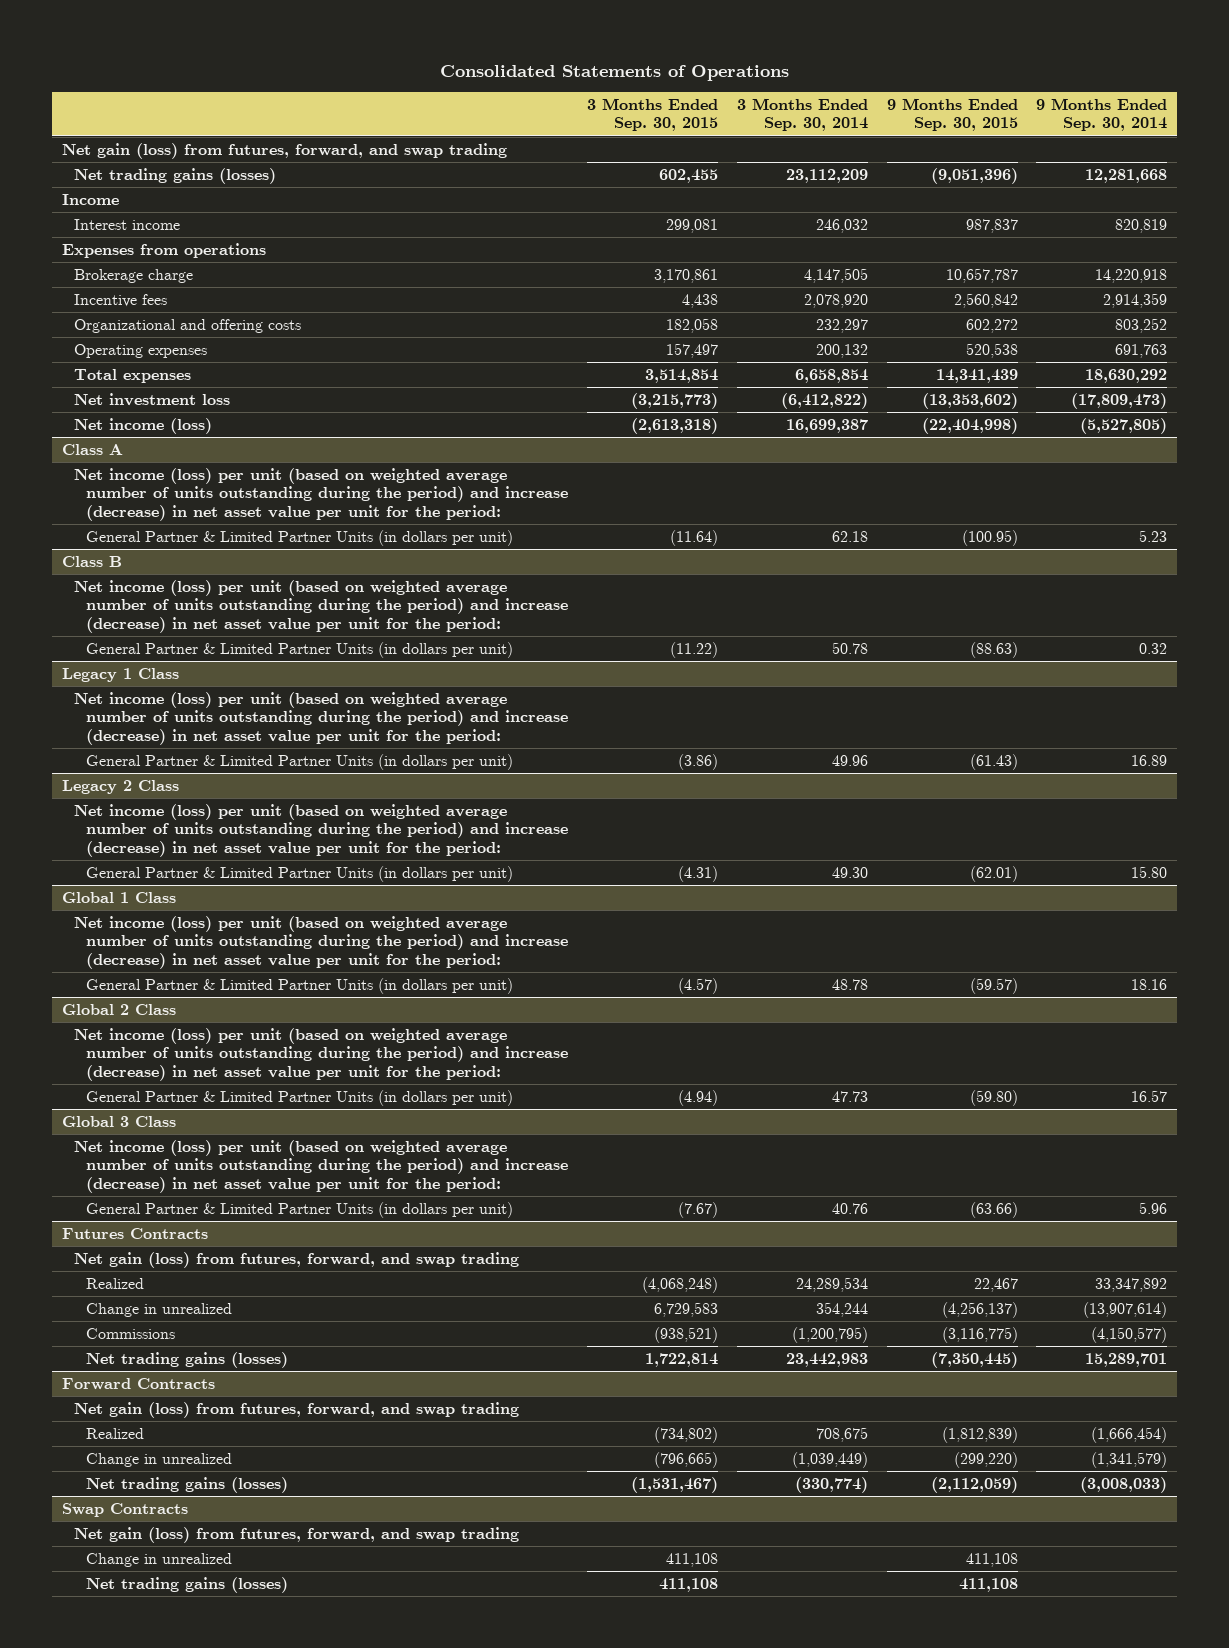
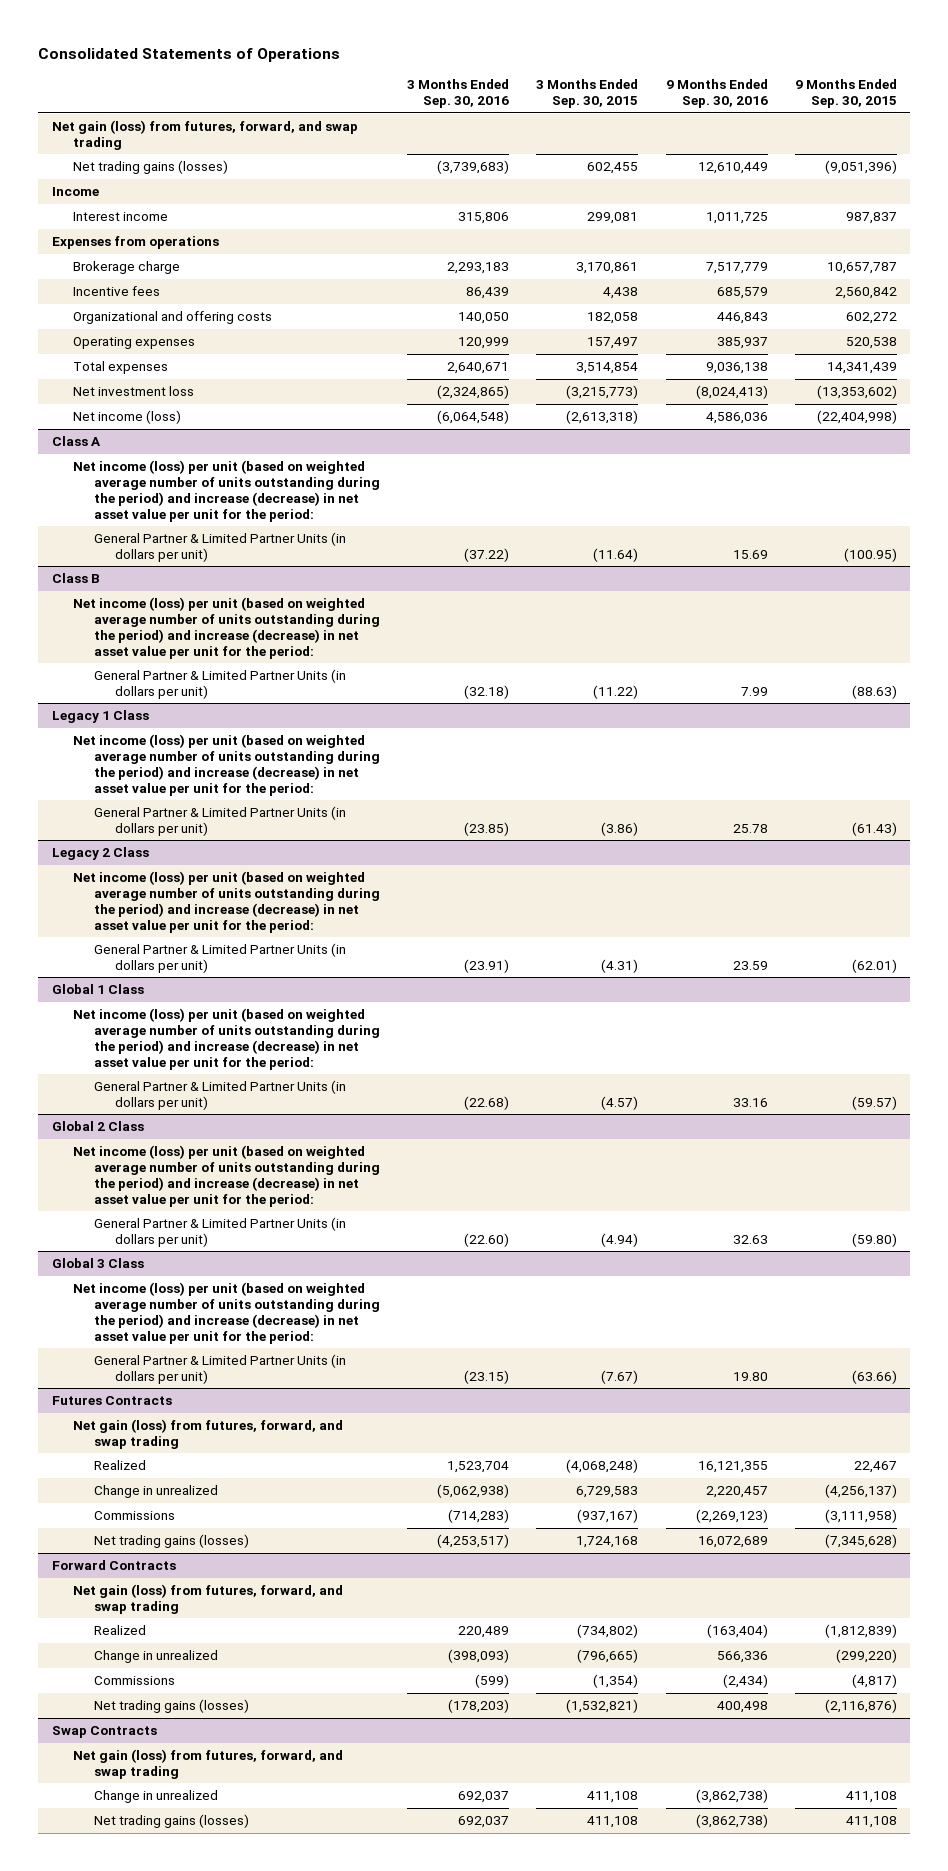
- | 3 Months Ended Sep. 30, 2015 | 3 Months Ended Sep. 30, 2014 | 9 Months Ended Sep. 30, 2015 | 9 Months Ended Sep. 30, 2014
+ | 3 Months Ended Sep. 30, 2016 | 3 Months Ended Sep. 30, 2015 | 9 Months Ended Sep. 30, 2016 | 9 Months Ended Sep. 30, 2015
@ Futures Contracts
- Commissions | (938,521) | (1,200,795) | (3,116,775) | (4,150,577)
- Net trading gains (losses) | 1,722,814 | 23,442,983 | (7,350,445) | 15,289,701
+ Commissions | (714,283) | (937,167) | (2,269,123) | (3,111,958)
+ Net trading gains (losses) | (4,253,517) | 1,724,168 | 16,072,689 | (7,345,628)
@ Forward Contracts
- Net trading gains (losses) | (1,531,467) | (330,774) | (2,112,059) | (3,008,033)
+ Commissions | (599) | (1,354) | (2,434) | (4,817)
+ Net trading gains (losses) | (178,203) | (1,532,821) | 400,498 | (2,116,876)

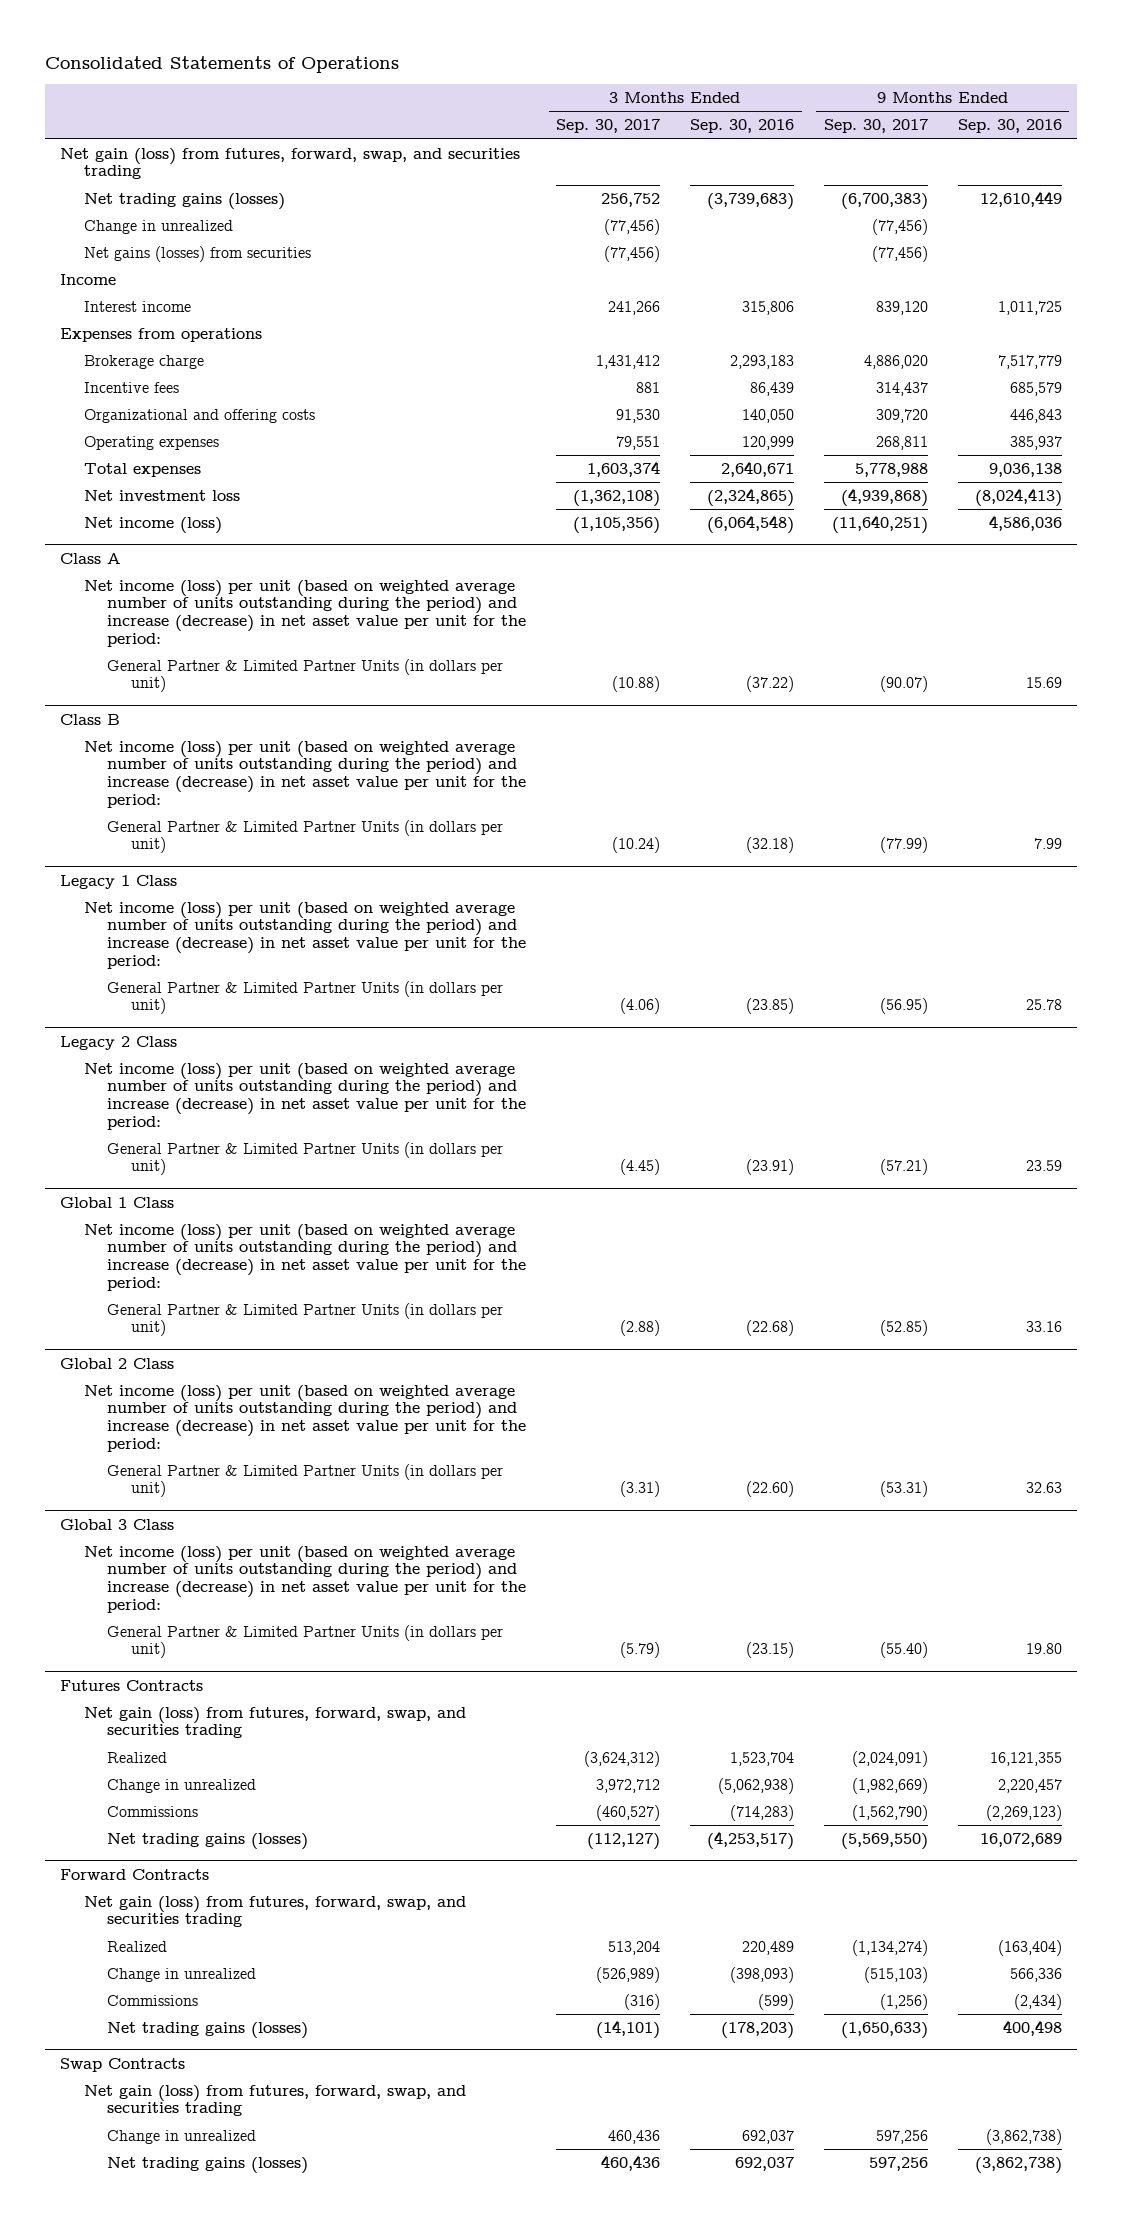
- | 3 Months Ended Sep. 30, 2016 | 3 Months Ended Sep. 30, 2015 | 9 Months Ended Sep. 30, 2016 | 9 Months Ended Sep. 30, 2015
+ | 3 Months Ended Sep. 30, 2017 | 3 Months Ended Sep. 30, 2016 | 9 Months Ended Sep. 30, 2017 | 9 Months Ended Sep. 30, 2016
- Net gain (loss) from futures, forward, and swap trading
+ Net gain (loss) from futures, forward, swap, and securities trading
+ Change in unrealized | (77,456) | | (77,456) |
+ Net gains (losses) from securities | (77,456) | | (77,456) |
@ Futures Contracts
- Net gain (loss) from futures, forward, and swap trading
+ Net gain (loss) from futures, forward, swap, and securities trading
@ Forward Contracts
- Net gain (loss) from futures, forward, and swap trading
+ Net gain (loss) from futures, forward, swap, and securities trading
@ Swap Contracts
- Net gain (loss) from futures, forward, and swap trading
+ Net gain (loss) from futures, forward, swap, and securities trading

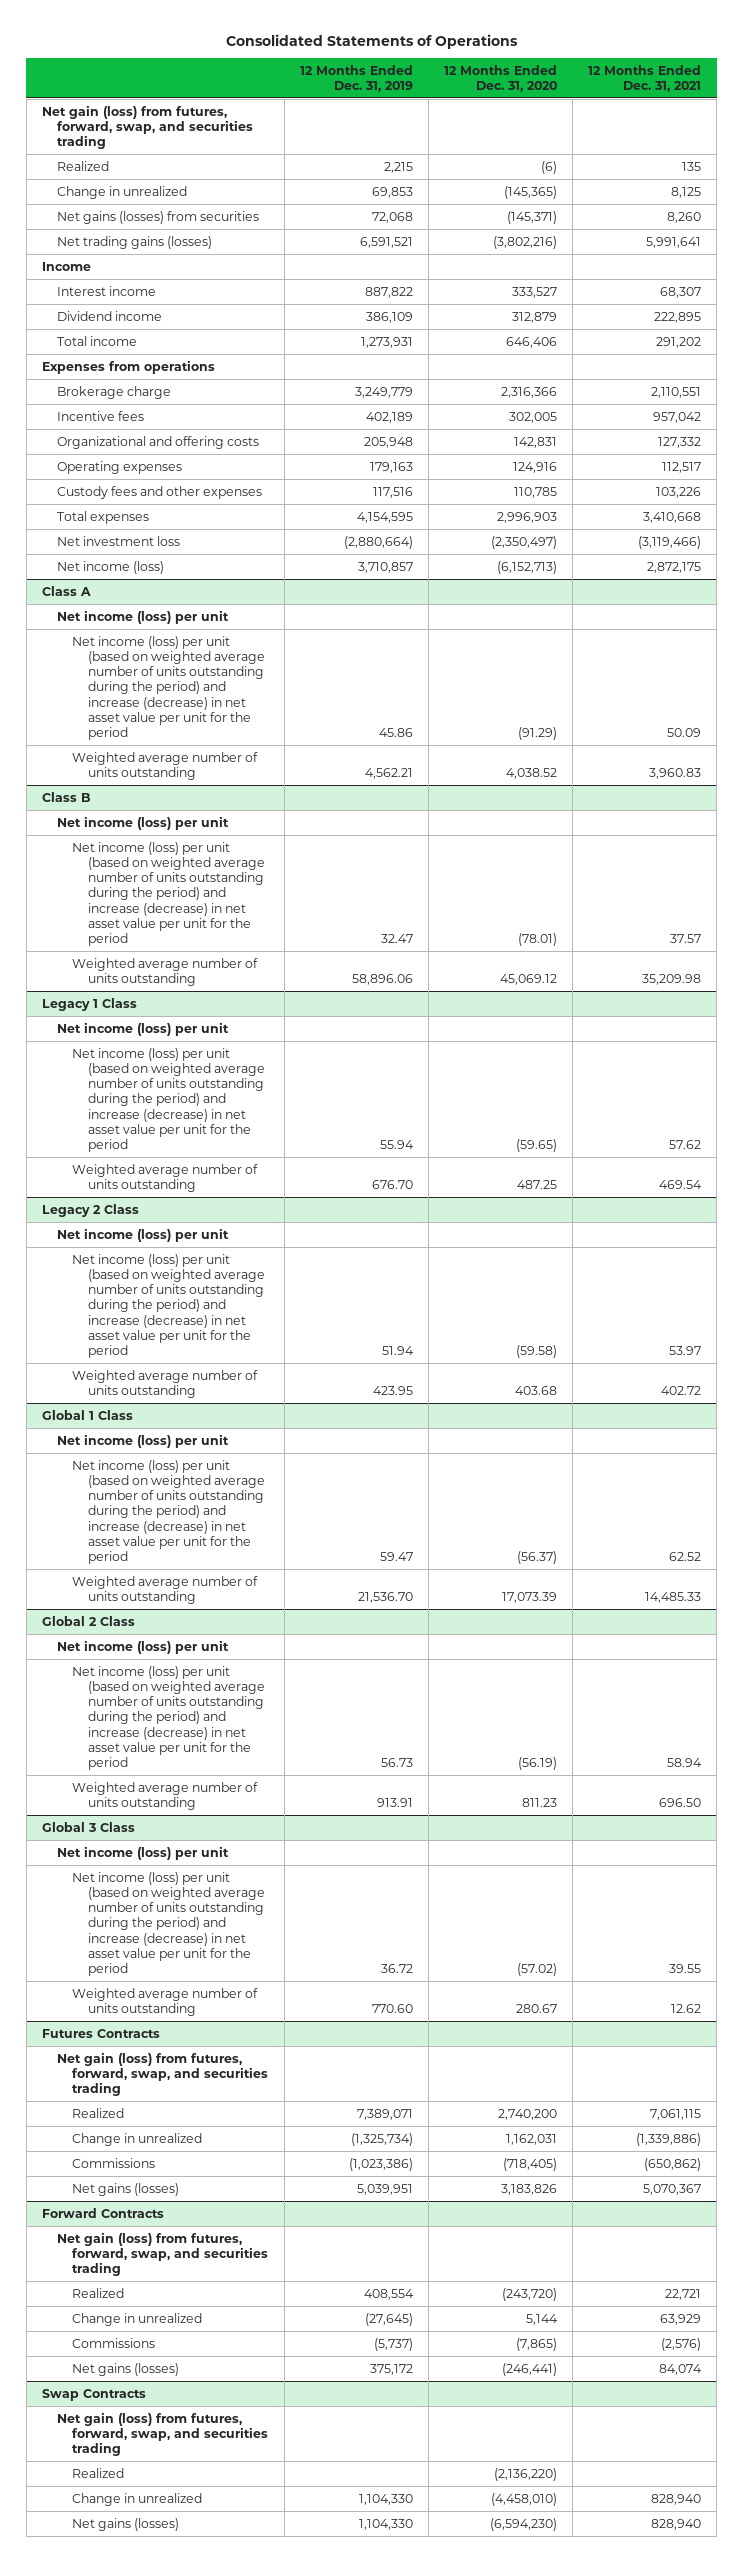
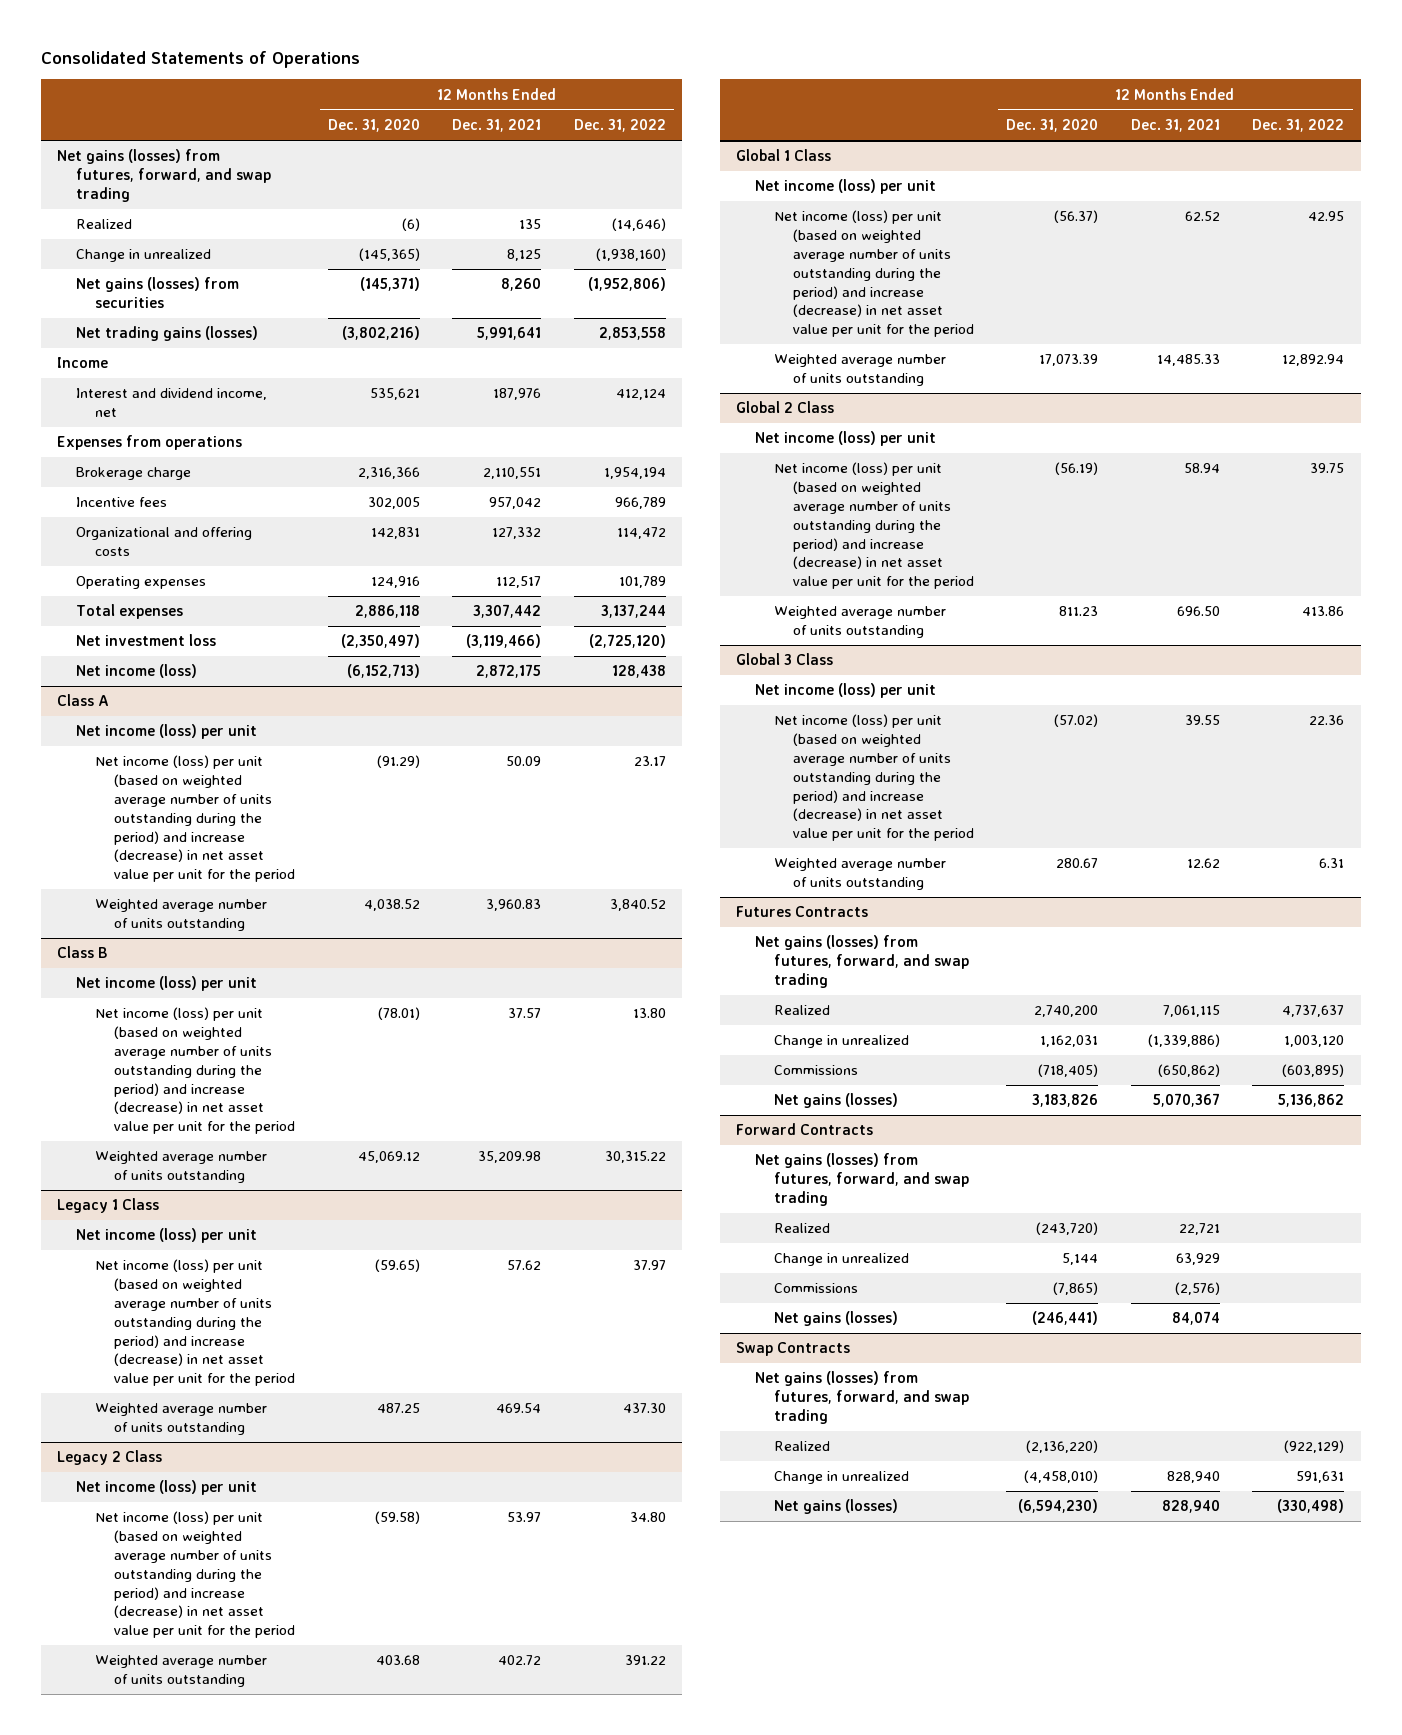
- | 12 Months Ended Dec. 31, 2019 | 12 Months Ended Dec. 31, 2020 | 12 Months Ended Dec. 31, 2021
+ | 12 Months Ended Dec. 31, 2020 | 12 Months Ended Dec. 31, 2021 | 12 Months Ended Dec. 31, 2022
- Net gain (loss) from futures, forward, swap, and securities trading
+ Net gains (losses) from futures, forward, and swap trading
- Interest income | 887,822 | 333,527 | 68,307
- Dividend income | 386,109 | 312,879 | 222,895
- Total income | 1,273,931 | 646,406 | 291,202
+ Interest and dividend income, net | 535,621 | 187,976 | 412,124
- Custody fees and other expenses | 117,516 | 110,785 | 103,226
- Total expenses | 4,154,595 | 2,996,903 | 3,410,668
+ Total expenses | 2,886,118 | 3,307,442 | 3,137,244
@ Futures Contracts
- Net gain (loss) from futures, forward, swap, and securities trading
+ Net gains (losses) from futures, forward, and swap trading
@ Forward Contracts
- Net gain (loss) from futures, forward, swap, and securities trading
+ Net gains (losses) from futures, forward, and swap trading
@ Swap Contracts
- Net gain (loss) from futures, forward, swap, and securities trading
+ Net gains (losses) from futures, forward, and swap trading

